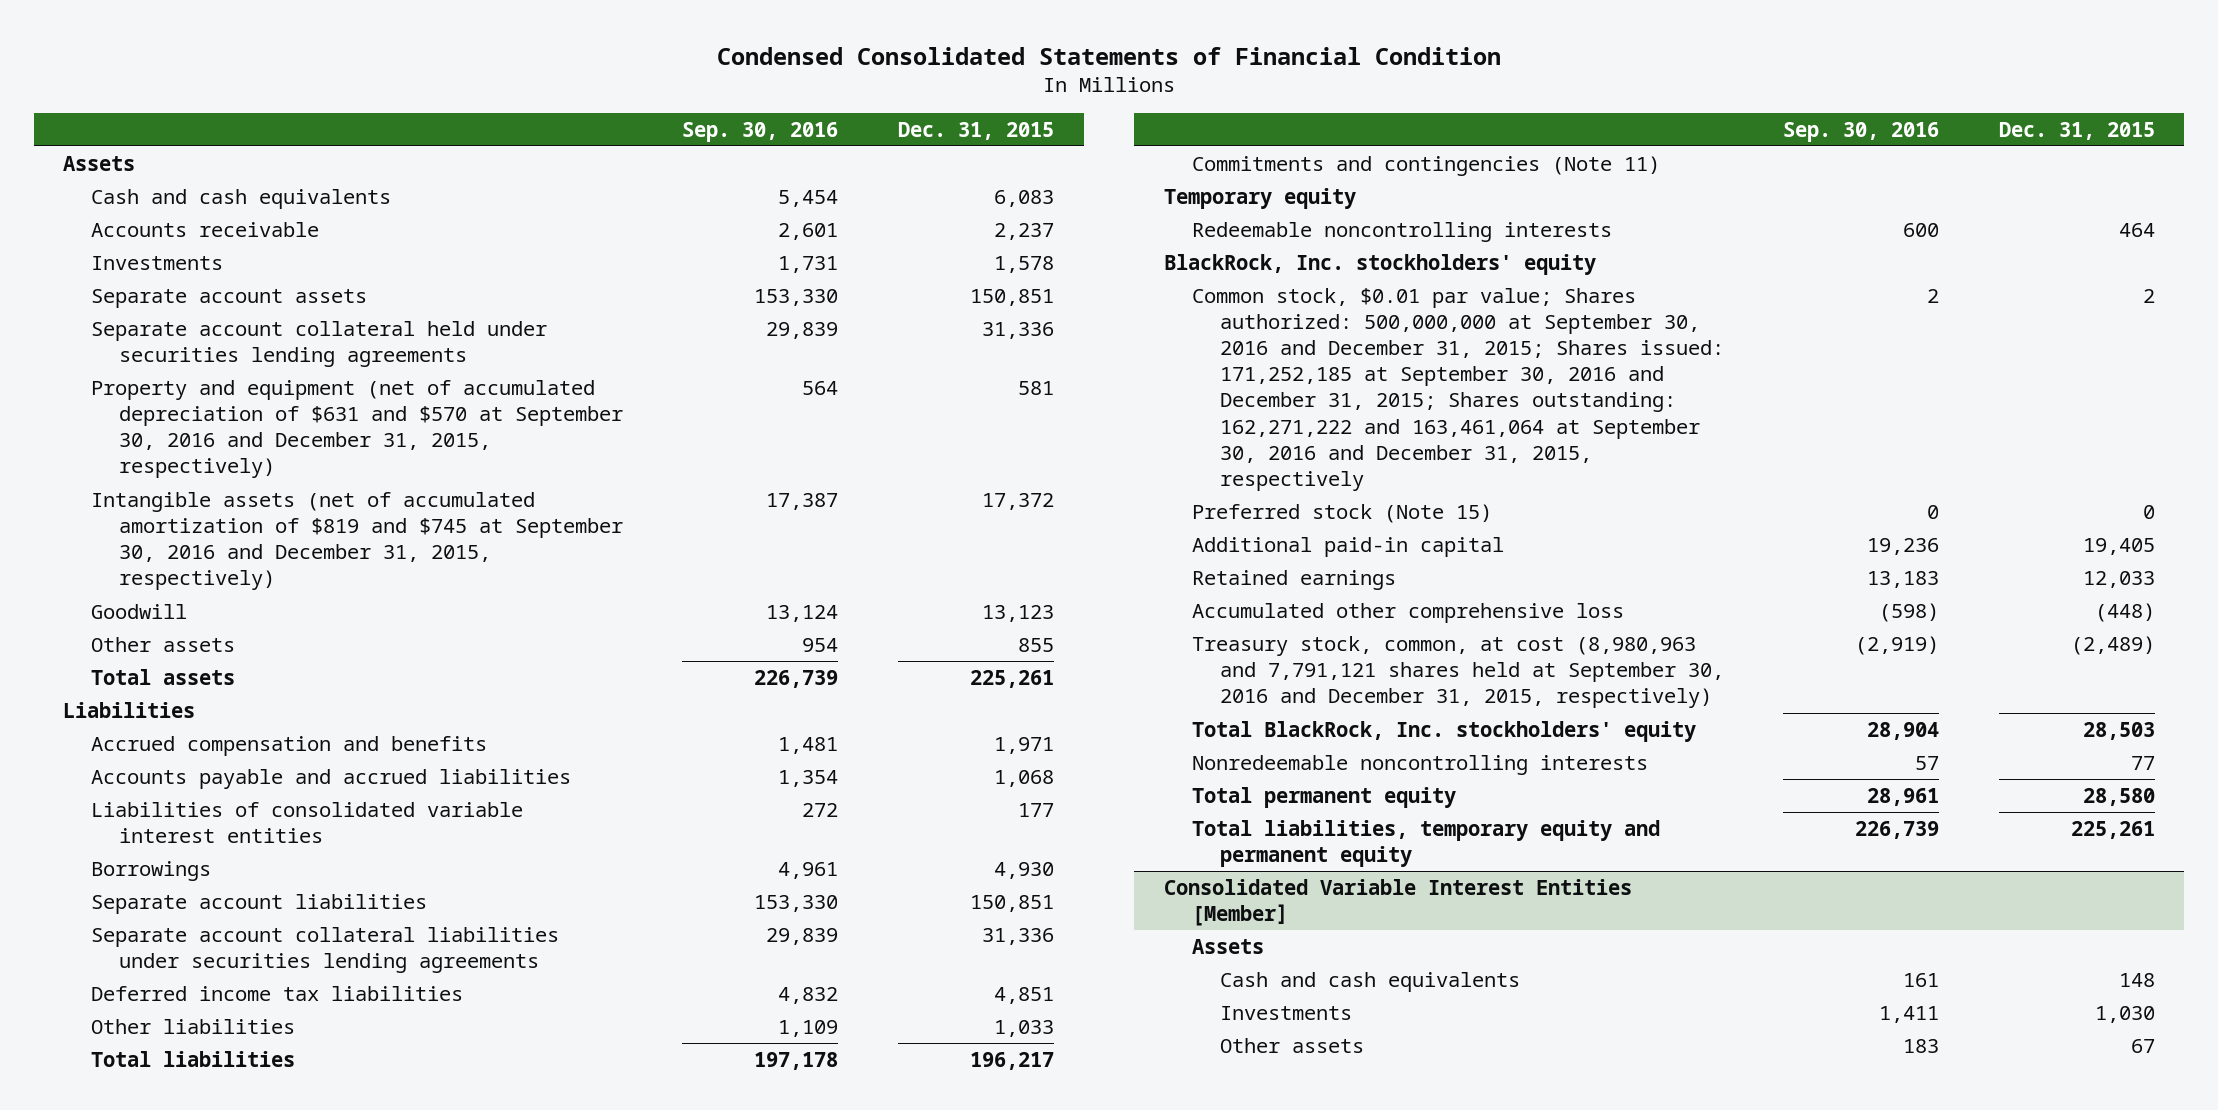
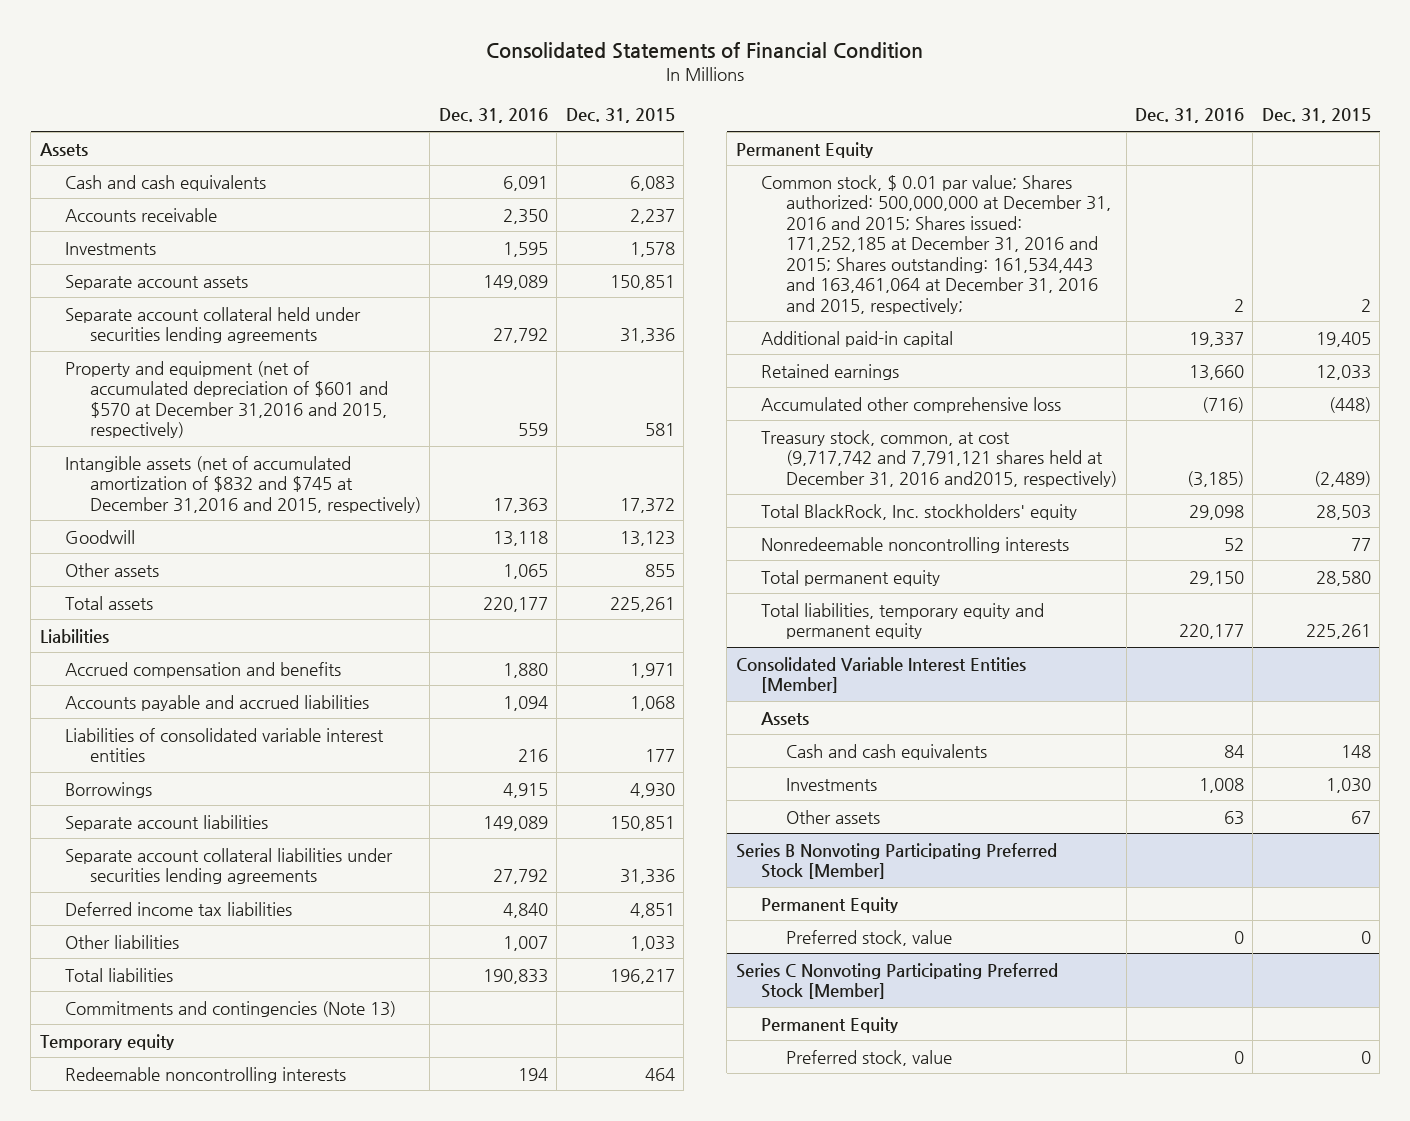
- Condensed Consolidated Statements of Financial Condition
+ Consolidated Statements of Financial Condition
- | Sep. 30, 2016 | Dec. 31, 2015
+ | Dec. 31, 2016 | Dec. 31, 2015
- Property and equipment (net of accumulated depreciation of $631 and $570 at September 30, 2016 and December 31, 2015, respectively) | 564 | 581
- Intangible assets (net of accumulated amortization of $819 and $745 at September 30, 2016 and December 31, 2015, respectively) | 17,387 | 17,372
+ Property and equipment (net of accumulated depreciation of $601 and $570 at December 31,2016 and 2015, respectively) | 559 | 581
+ Intangible assets (net of accumulated amortization of $832 and $745 at December 31,2016 and 2015, respectively) | 17,363 | 17,372
- Commitments and contingencies (Note 11)
+ Commitments and contingencies (Note 13)
- BlackRock, Inc. stockholders' equity
- Common stock, $0.01 par value; Shares authorized: 500,000,000 at September 30, 2016 and December 31, 2015; Shares issued: 171,252,185 at September 30, 2016 and December 31, 2015; Shares outstanding: 162,271,222 and 163,461,064 at September 30, 2016 and December 31, 2015, respectively | 2 | 2
- Preferred stock (Note 15) | 0 | 0
+ Permanent Equity
+ Common stock, $ 0.01 par value; Shares authorized: 500,000,000 at December 31, 2016 and 2015; Shares issued: 171,252,185 at December 31, 2016 and 2015; Shares outstanding: 161,534,443 and 163,461,064 at December 31, 2016 and 2015, respectively; | 2 | 2
- Treasury stock, common, at cost (8,980,963 and 7,791,121 shares held at September 30, 2016 and December 31, 2015, respectively) | (2,919) | (2,489)
+ Treasury stock, common, at cost (9,717,742 and 7,791,121 shares held at December 31, 2016 and2015, respectively) | (3,185) | (2,489)
+ Series B Nonvoting Participating Preferred Stock [Member]
+ Permanent Equity
+ Preferred stock, value | 0 | 0
+ Series C Nonvoting Participating Preferred Stock [Member]
+ Permanent Equity
+ Preferred stock, value | 0 | 0

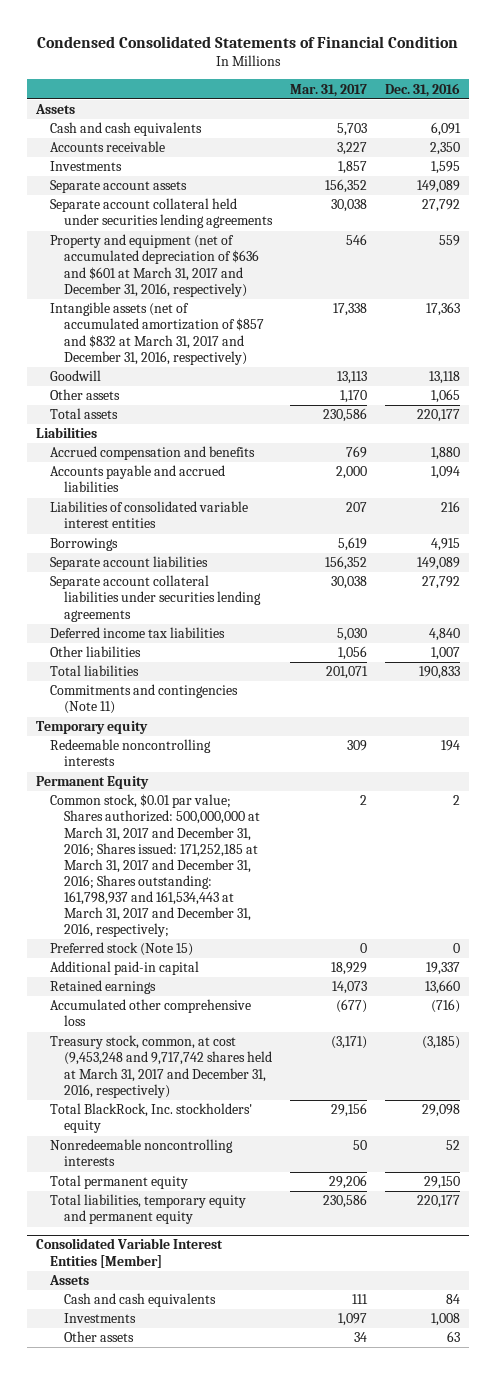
- Consolidated Statements of Financial Condition
+ Condensed Consolidated Statements of Financial Condition
- | Dec. 31, 2016 | Dec. 31, 2015
+ | Mar. 31, 2017 | Dec. 31, 2016
- Property and equipment (net of accumulated depreciation of $601 and $570 at December 31,2016 and 2015, respectively) | 559 | 581
- Intangible assets (net of accumulated amortization of $832 and $745 at December 31,2016 and 2015, respectively) | 17,363 | 17,372
+ Property and equipment (net of accumulated depreciation of $636 and $601 at March 31, 2017 and December 31, 2016, respectively) | 546 | 559
+ Intangible assets (net of accumulated amortization of $857 and $832 at March 31, 2017 and December 31, 2016, respectively) | 17,338 | 17,363
- Commitments and contingencies (Note 13)
+ Commitments and contingencies (Note 11)
- Common stock, $ 0.01 par value; Shares authorized: 500,000,000 at December 31, 2016 and 2015; Shares issued: 171,252,185 at December 31, 2016 and 2015; Shares outstanding: 161,534,443 and 163,461,064 at December 31, 2016 and 2015, respectively; | 2 | 2
+ Common stock, $0.01 par value; Shares authorized: 500,000,000 at March 31, 2017 and December 31, 2016; Shares issued: 171,252,185 at March 31, 2017 and December 31, 2016; Shares outstanding: 161,798,937 and 161,534,443 at March 31, 2017 and December 31, 2016, respectively; | 2 | 2
+ Preferred stock (Note 15) | 0 | 0
- Treasury stock, common, at cost (9,717,742 and 7,791,121 shares held at December 31, 2016 and2015, respectively) | (3,185) | (2,489)
+ Treasury stock, common, at cost (9,453,248 and 9,717,742 shares held at March 31, 2017 and December 31, 2016, respectively) | (3,171) | (3,185)
- Series B Nonvoting Participating Preferred Stock [Member]
- Permanent Equity
- Preferred stock, value | 0 | 0
- Series C Nonvoting Participating Preferred Stock [Member]
- Permanent Equity
- Preferred stock, value | 0 | 0

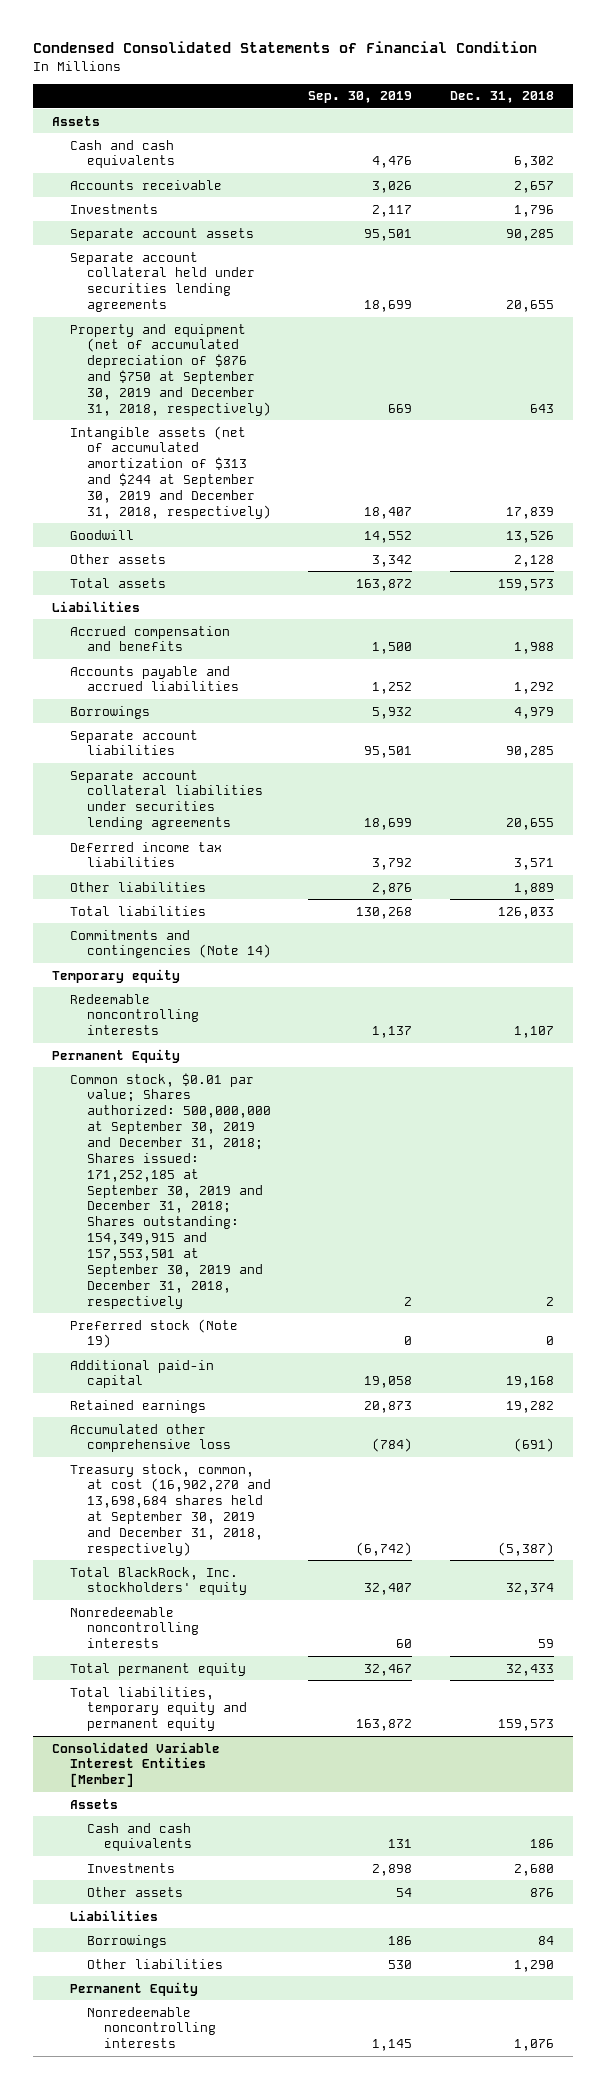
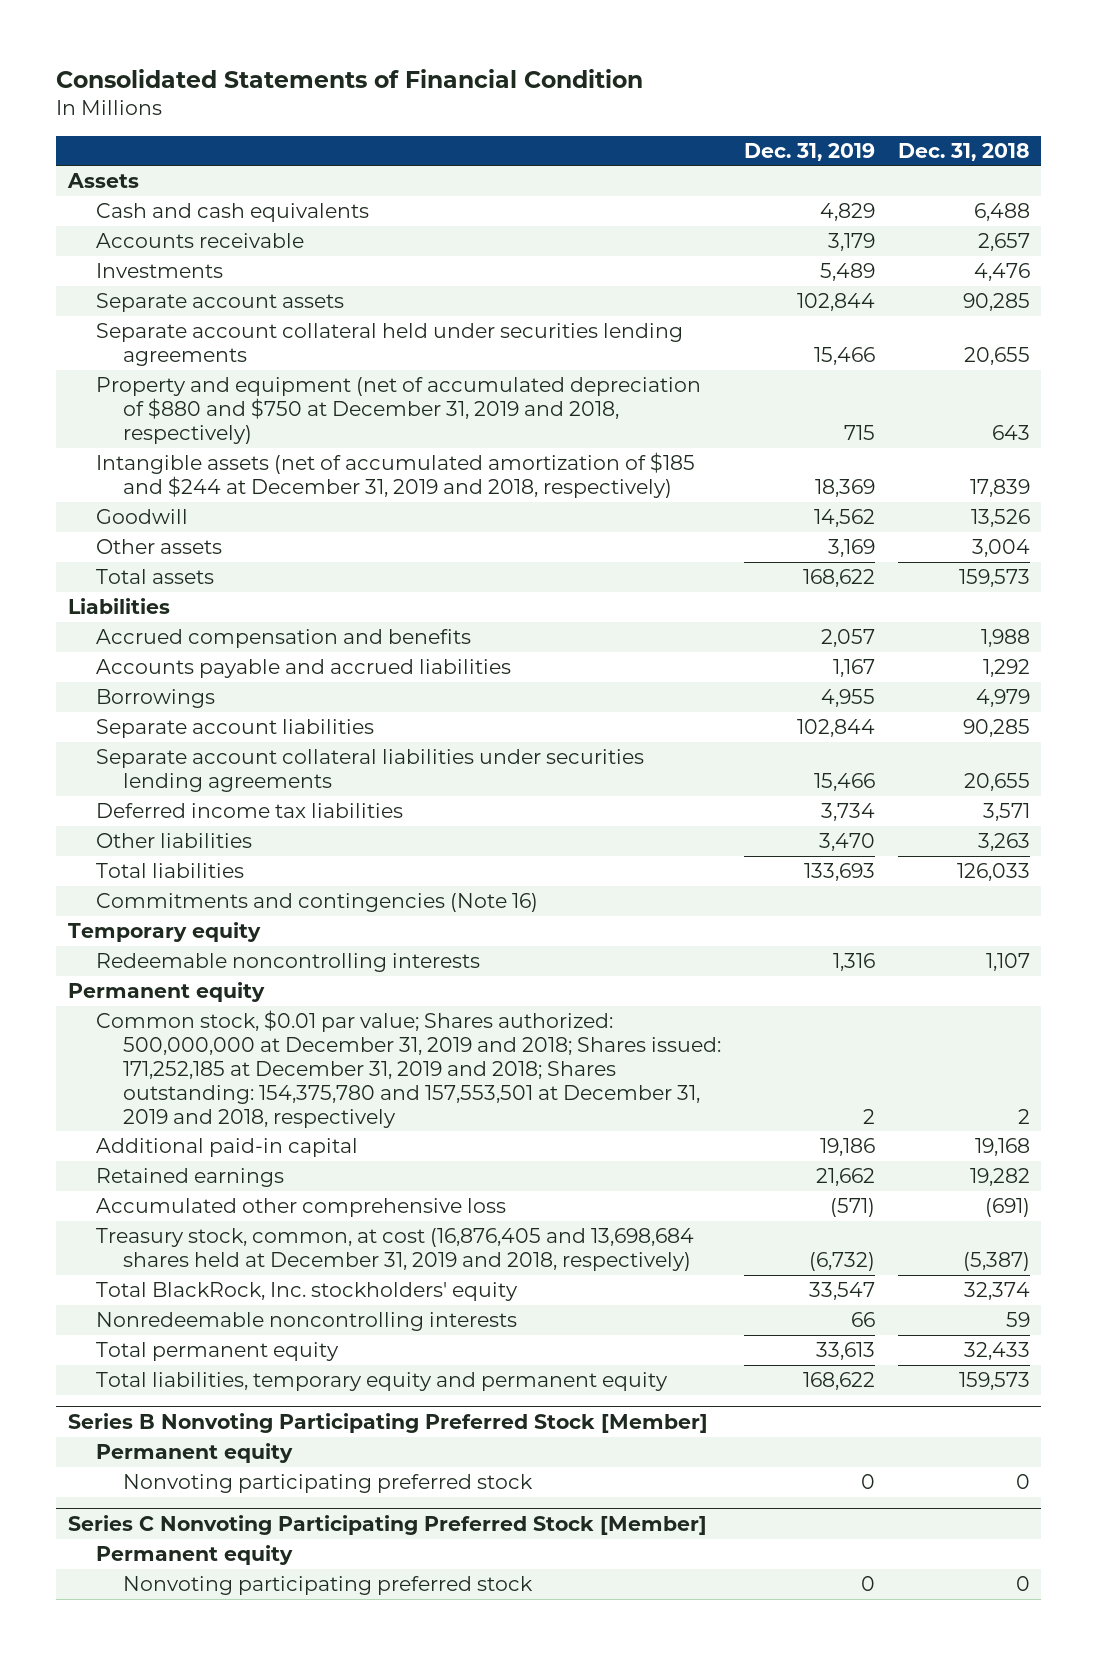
- Condensed Consolidated Statements of Financial Condition
+ Consolidated Statements of Financial Condition
- | Sep. 30, 2019 | Dec. 31, 2018
+ | Dec. 31, 2019 | Dec. 31, 2018
- Cash and cash equivalents | 4,476 | 6,302
+ Cash and cash equivalents | 4,829 | 6,488
- Investments | 2,117 | 1,796
+ Investments | 5,489 | 4,476
- Property and equipment (net of accumulated depreciation of $876 and $750 at September 30, 2019 and December 31, 2018, respectively) | 669 | 643
- Intangible assets (net of accumulated amortization of $313 and $244 at September 30, 2019 and December 31, 2018, respectively) | 18,407 | 17,839
+ Property and equipment (net of accumulated depreciation of $880 and $750 at December 31, 2019 and 2018, respectively) | 715 | 643
+ Intangible assets (net of accumulated amortization of $185 and $244 at December 31, 2019 and 2018, respectively) | 18,369 | 17,839
- Other assets | 3,342 | 2,128
+ Other assets | 3,169 | 3,004
- Other liabilities | 2,876 | 1,889
+ Other liabilities | 3,470 | 3,263
- Commitments and contingencies (Note 14)
+ Commitments and contingencies (Note 16)
- Permanent Equity
- Common stock, $0.01 par value; Shares authorized: 500,000,000 at September 30, 2019 and December 31, 2018; Shares issued: 171,252,185 at September 30, 2019 and December 31, 2018; Shares outstanding: 154,349,915 and 157,553,501 at September 30, 2019 and December 31, 2018, respectively | 2 | 2
- Preferred stock (Note 19) | 0 | 0
+ Permanent equity
+ Common stock, $0.01 par value; Shares authorized: 500,000,000 at December 31, 2019 and 2018; Shares issued: 171,252,185 at December 31, 2019 and 2018; Shares outstanding: 154,375,780 and 157,553,501 at December 31, 2019 and 2018, respectively | 2 | 2
- Treasury stock, common, at cost (16,902,270 and 13,698,684 shares held at September 30, 2019 and December 31, 2018, respectively) | (6,742) | (5,387)
+ Treasury stock, common, at cost (16,876,405 and 13,698,684 shares held at December 31, 2019 and 2018, respectively) | (6,732) | (5,387)
- Consolidated Variable Interest Entities [Member]
- Assets
- Cash and cash equivalents | 131 | 186
- Investments | 2,898 | 2,680
- Other assets | 54 | 876
- Liabilities
- Borrowings | 186 | 84
- Other liabilities | 530 | 1,290
- Permanent Equity
- Nonredeemable noncontrolling interests | 1,145 | 1,076
+ Series B Nonvoting Participating Preferred Stock [Member]
+ Permanent equity
+ Nonvoting participating preferred stock | 0 | 0
+ Series C Nonvoting Participating Preferred Stock [Member]
+ Permanent equity
+ Nonvoting participating preferred stock | 0 | 0

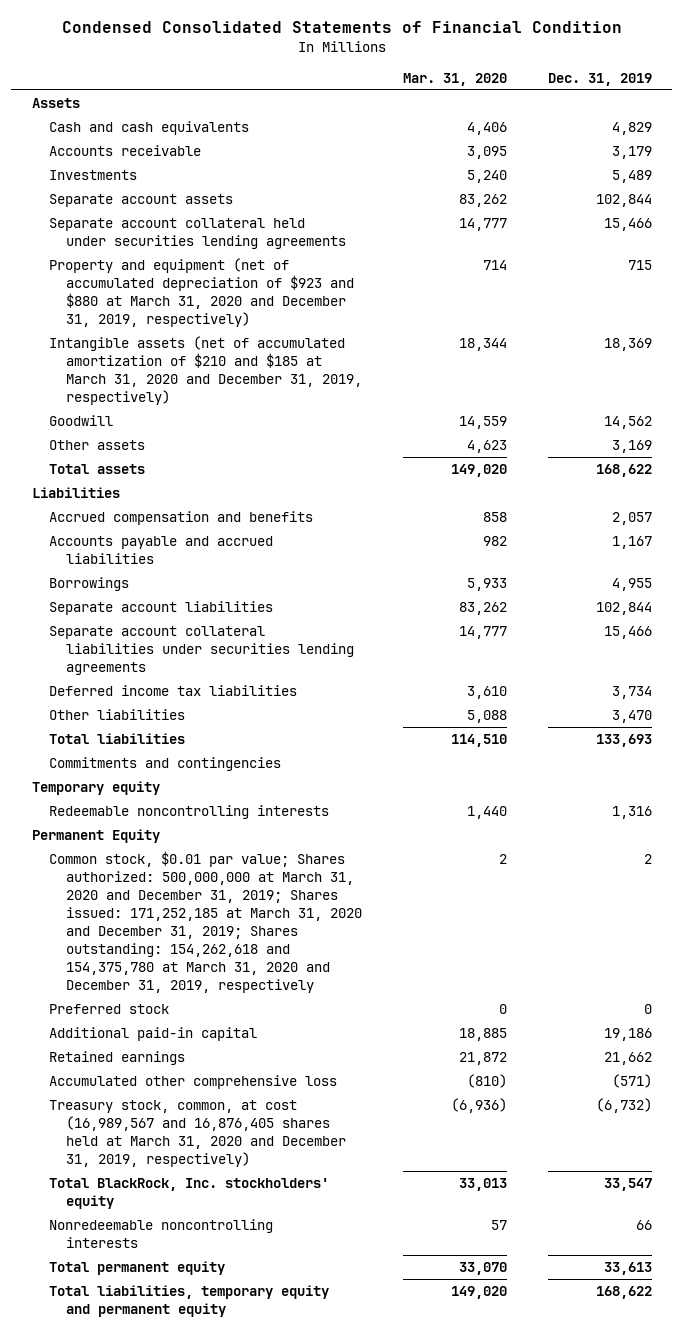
- Consolidated Statements of Financial Condition
+ Condensed Consolidated Statements of Financial Condition
- | Dec. 31, 2019 | Dec. 31, 2018
+ | Mar. 31, 2020 | Dec. 31, 2019
- Property and equipment (net of accumulated depreciation of $880 and $750 at December 31, 2019 and 2018, respectively) | 715 | 643
- Intangible assets (net of accumulated amortization of $185 and $244 at December 31, 2019 and 2018, respectively) | 18,369 | 17,839
+ Property and equipment (net of accumulated depreciation of $923 and $880 at March 31, 2020 and December 31, 2019, respectively) | 714 | 715
+ Intangible assets (net of accumulated amortization of $210 and $185 at March 31, 2020 and December 31, 2019, respectively) | 18,344 | 18,369
- Commitments and contingencies (Note 16)
+ Commitments and contingencies
- Permanent equity
- Common stock, $0.01 par value; Shares authorized: 500,000,000 at December 31, 2019 and 2018; Shares issued: 171,252,185 at December 31, 2019 and 2018; Shares outstanding: 154,375,780 and 157,553,501 at December 31, 2019 and 2018, respectively | 2 | 2
+ Permanent Equity
+ Common stock, $0.01 par value; Shares authorized: 500,000,000 at March 31, 2020 and December 31, 2019; Shares issued: 171,252,185 at March 31, 2020 and December 31, 2019; Shares outstanding: 154,262,618 and 154,375,780 at March 31, 2020 and December 31, 2019, respectively | 2 | 2
+ Preferred stock | 0 | 0
- Treasury stock, common, at cost (16,876,405 and 13,698,684 shares held at December 31, 2019 and 2018, respectively) | (6,732) | (5,387)
+ Treasury stock, common, at cost (16,989,567 and 16,876,405 shares held at March 31, 2020 and December 31, 2019, respectively) | (6,936) | (6,732)
- Series B Nonvoting Participating Preferred Stock [Member]
- Permanent equity
- Nonvoting participating preferred stock | 0 | 0
- Series C Nonvoting Participating Preferred Stock [Member]
- Permanent equity
- Nonvoting participating preferred stock | 0 | 0

